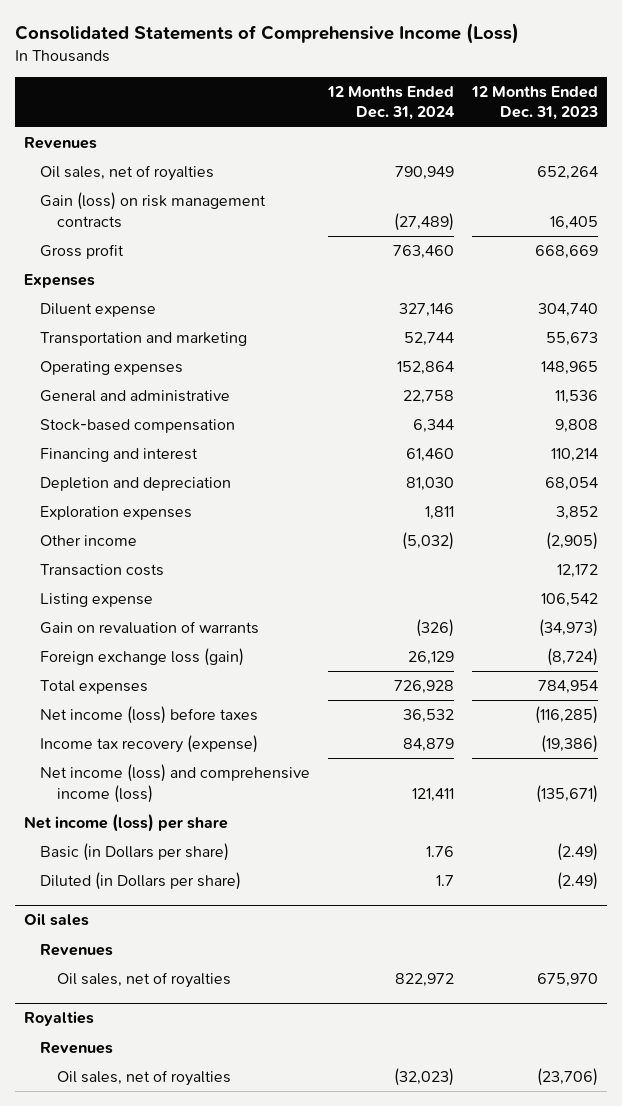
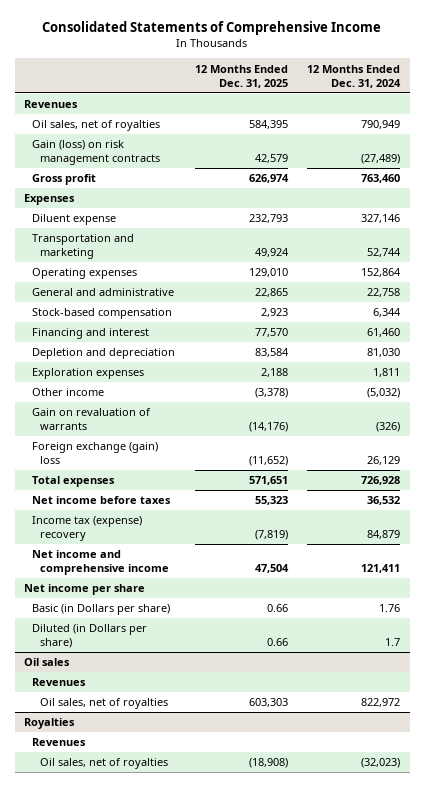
- Consolidated Statements of Comprehensive Income (Loss)
+ Consolidated Statements of Comprehensive Income
- | 12 Months Ended Dec. 31, 2024 | 12 Months Ended Dec. 31, 2023
+ | 12 Months Ended Dec. 31, 2025 | 12 Months Ended Dec. 31, 2024
- Transaction costs | | 12,172
- Listing expense | | 106,542
- Foreign exchange loss (gain) | 26,129 | (8,724)
+ Foreign exchange (gain) loss | (11,652) | 26,129
- Net income (loss) before taxes | 36,532 | (116,285)
- Income tax recovery (expense) | 84,879 | (19,386)
- Net income (loss) and comprehensive income (loss) | 121,411 | (135,671)
- Net income (loss) per share
+ Net income before taxes | 55,323 | 36,532
+ Income tax (expense) recovery | (7,819) | 84,879
+ Net income and comprehensive income | 47,504 | 121,411
+ Net income per share

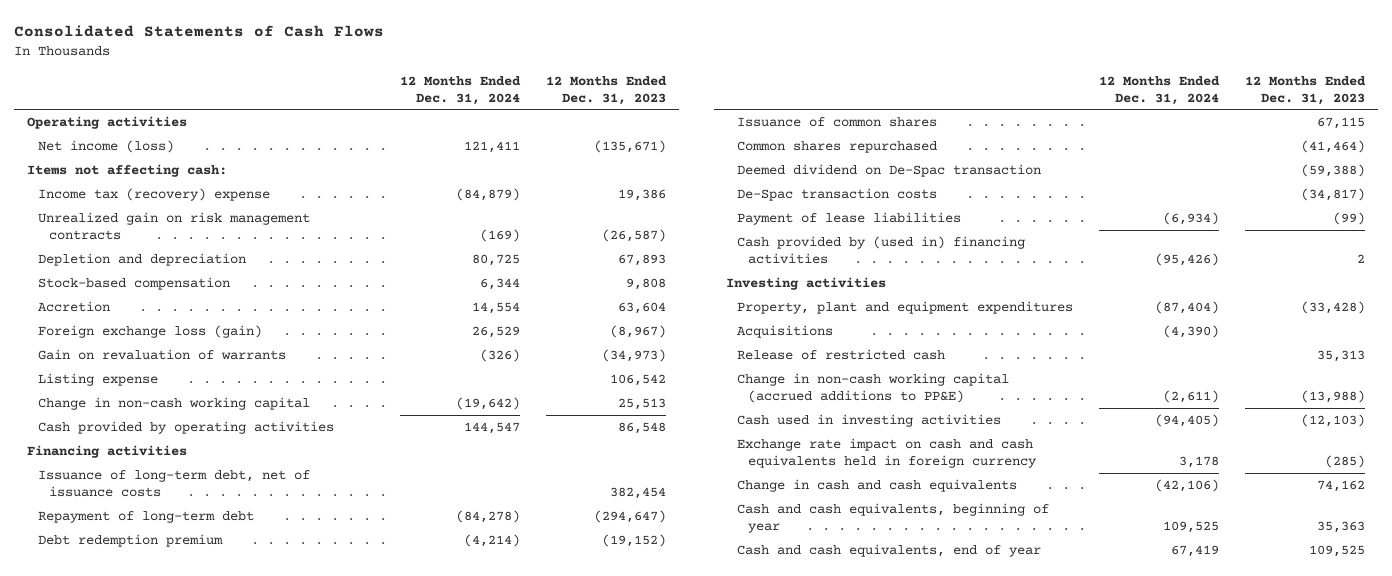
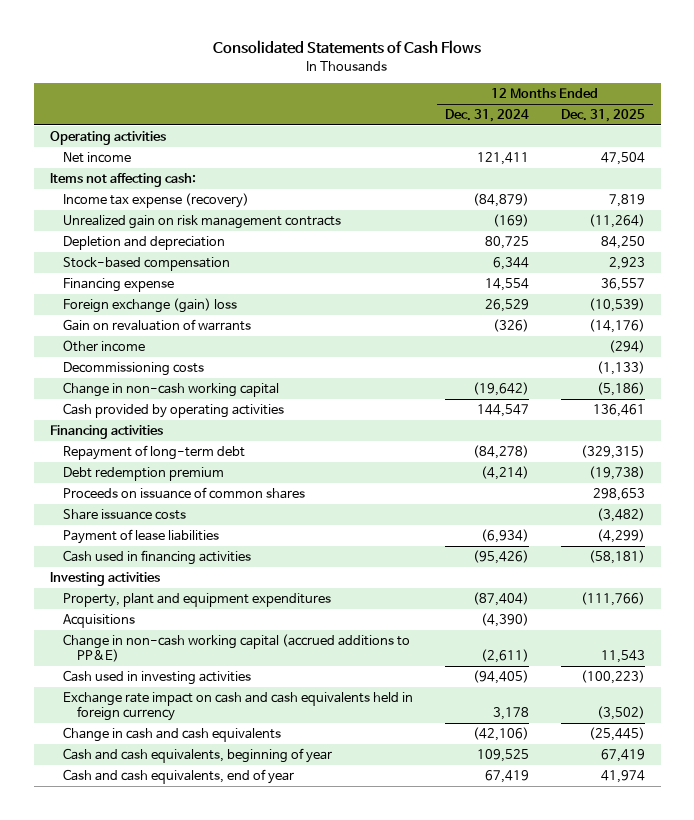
- | 12 Months Ended Dec. 31, 2024 | 12 Months Ended Dec. 31, 2023
+ | 12 Months Ended Dec. 31, 2024 | 12 Months Ended Dec. 31, 2025
- Net income (loss) | 121,411 | (135,671)
+ Net income | 121,411 | 47,504
- Income tax (recovery) expense | (84,879) | 19,386
+ Income tax expense (recovery) | (84,879) | 7,819
- Accretion | 14,554 | 63,604
- Foreign exchange loss (gain) | 26,529 | (8,967)
+ Financing expense | 14,554 | 36,557
+ Foreign exchange (gain) loss | 26,529 | (10,539)
- Listing expense | | 106,542
+ Other income | | (294)
+ Decommissioning costs | | (1,133)
- Issuance of long-term debt, net of issuance costs | | 382,454
- Issuance of common shares | | 67,115
- Common shares repurchased | | (41,464)
- Deemed dividend on De-Spac transaction | | (59,388)
- De-Spac transaction costs | | (34,817)
+ Proceeds on issuance of common shares | | 298,653
+ Share issuance costs | | (3,482)
- Cash provided by (used in) financing activities | (95,426) | 2
+ Cash used in financing activities | (95,426) | (58,181)
- Release of restricted cash | | 35,313

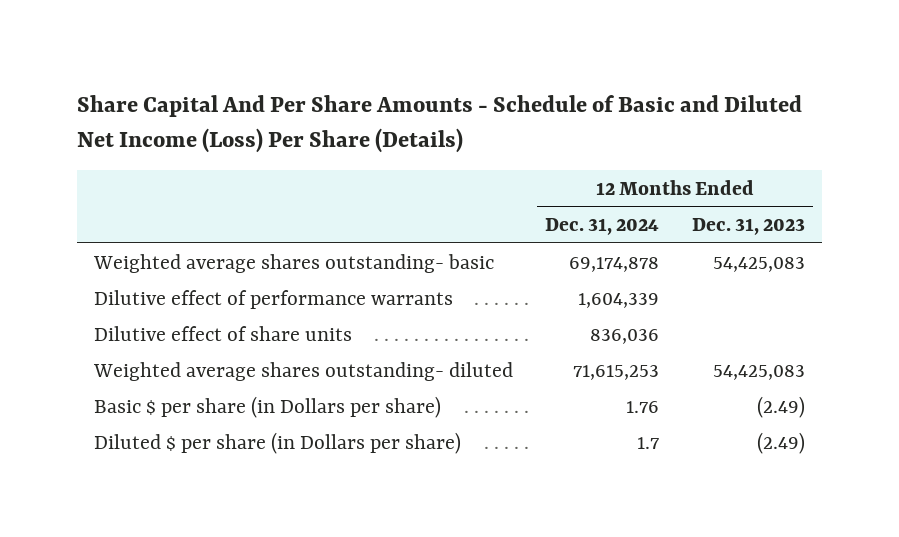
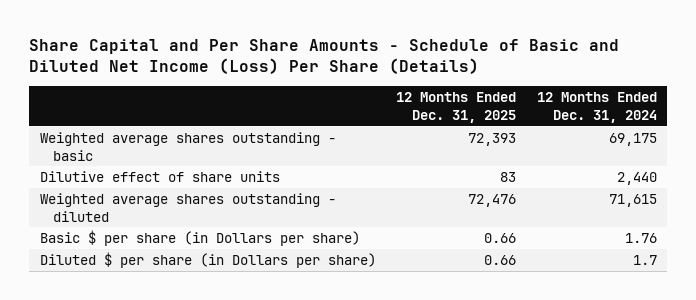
- Share Capital And Per Share Amounts - Schedule of Basic and Diluted Net Income (Loss) Per Share (Details)
+ Share Capital and Per Share Amounts - Schedule of Basic and Diluted Net Income (Loss) Per Share (Details)
- | 12 Months Ended Dec. 31, 2024 | 12 Months Ended Dec. 31, 2023
+ | 12 Months Ended Dec. 31, 2025 | 12 Months Ended Dec. 31, 2024
- Weighted average shares outstanding- basic | 69,174,878 | 54,425,083
- Dilutive effect of performance warrants | 1,604,339 |
- Dilutive effect of share units | 836,036 |
- Weighted average shares outstanding- diluted | 71,615,253 | 54,425,083
+ Weighted average shares outstanding - basic | 72,393 | 69,175
+ Dilutive effect of share units | 83 | 2,440
+ Weighted average shares outstanding - diluted | 72,476 | 71,615

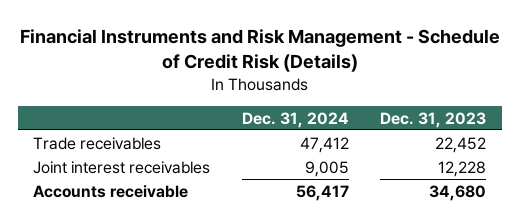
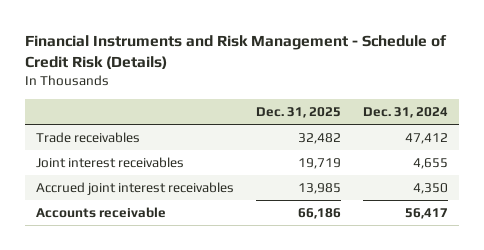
- | Dec. 31, 2024 | Dec. 31, 2023
+ | Dec. 31, 2025 | Dec. 31, 2024
- Joint interest receivables | 9,005 | 12,228
+ Joint interest receivables | 19,719 | 4,655
+ Accrued joint interest receivables | 13,985 | 4,350

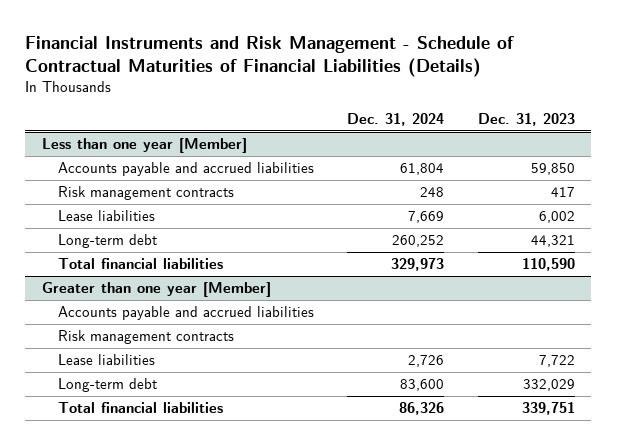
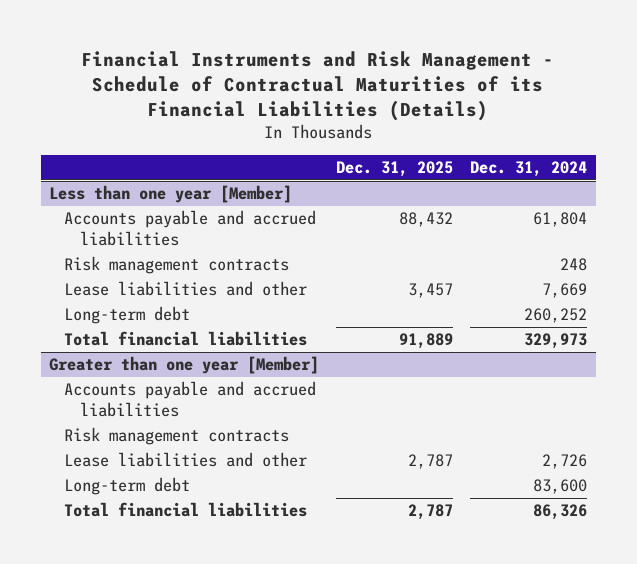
- Financial Instruments and Risk Management - Schedule of Contractual Maturities of Financial Liabilities (Details)
+ Financial Instruments and Risk Management - Schedule of Contractual Maturities of its Financial Liabilities (Details)
- | Dec. 31, 2024 | Dec. 31, 2023
+ | Dec. 31, 2025 | Dec. 31, 2024
@ Less than one year [Member]
- Lease liabilities | 7,669 | 6,002
+ Lease liabilities and other | 3,457 | 7,669
@ Greater than one year [Member]
- Lease liabilities | 2,726 | 7,722
+ Lease liabilities and other | 2,787 | 2,726

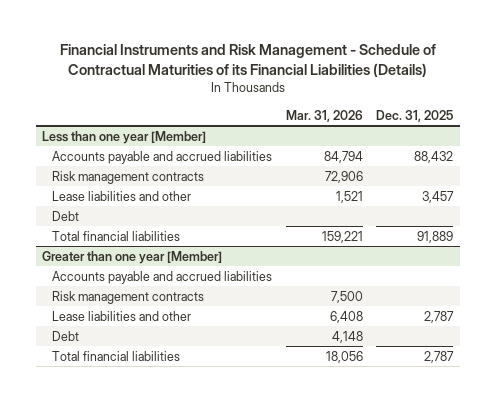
- | Dec. 31, 2025 | Dec. 31, 2024
+ | Mar. 31, 2026 | Dec. 31, 2025
@ Less than one year [Member]
- Long-term debt | | 260,252
+ Debt
@ Greater than one year [Member]
- Long-term debt | | 83,600
+ Debt | 4,148 |

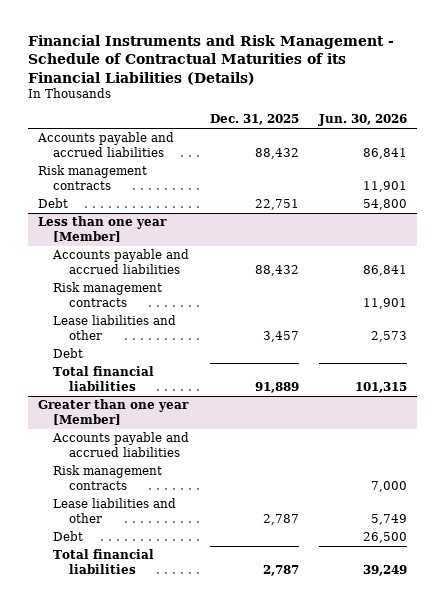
- | Mar. 31, 2026 | Dec. 31, 2025
+ | Dec. 31, 2025 | Jun. 30, 2026
+ Accounts payable and accrued liabilities | 88,432 | 86,841
+ Risk management contracts | | 11,901
+ Debt | 22,751 | 54,800

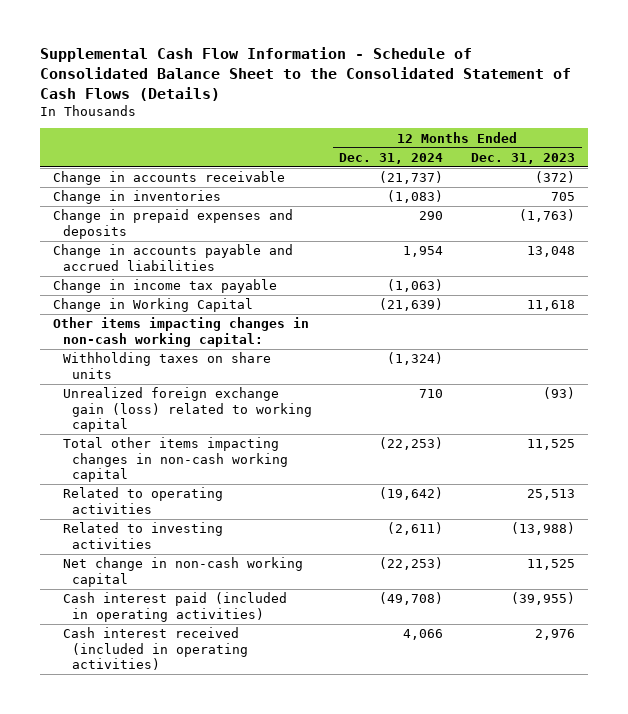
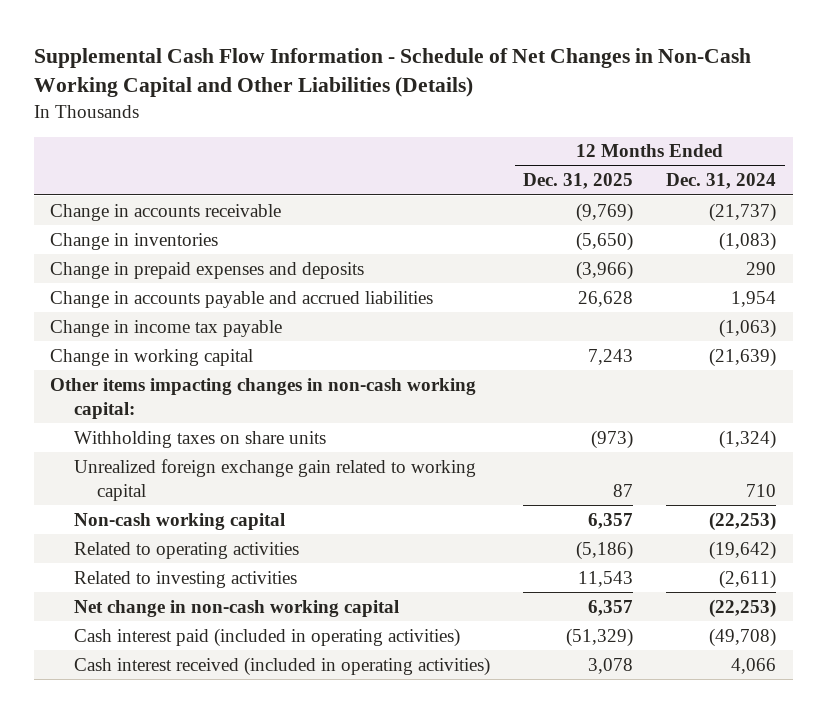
- Supplemental Cash Flow Information - Schedule of Consolidated Balance Sheet to the Consolidated Statement of Cash Flows (Details)
+ Supplemental Cash Flow Information - Schedule of Net Changes in Non-Cash Working Capital and Other Liabilities (Details)
- | 12 Months Ended Dec. 31, 2024 | 12 Months Ended Dec. 31, 2023
+ | 12 Months Ended Dec. 31, 2025 | 12 Months Ended Dec. 31, 2024
- Change in Working Capital | (21,639) | 11,618
+ Change in working capital | 7,243 | (21,639)
- Unrealized foreign exchange gain (loss) related to working capital | 710 | (93)
- Total other items impacting changes in non-cash working capital | (22,253) | 11,525
+ Unrealized foreign exchange gain related to working capital | 87 | 710
+ Non-cash working capital | 6,357 | (22,253)

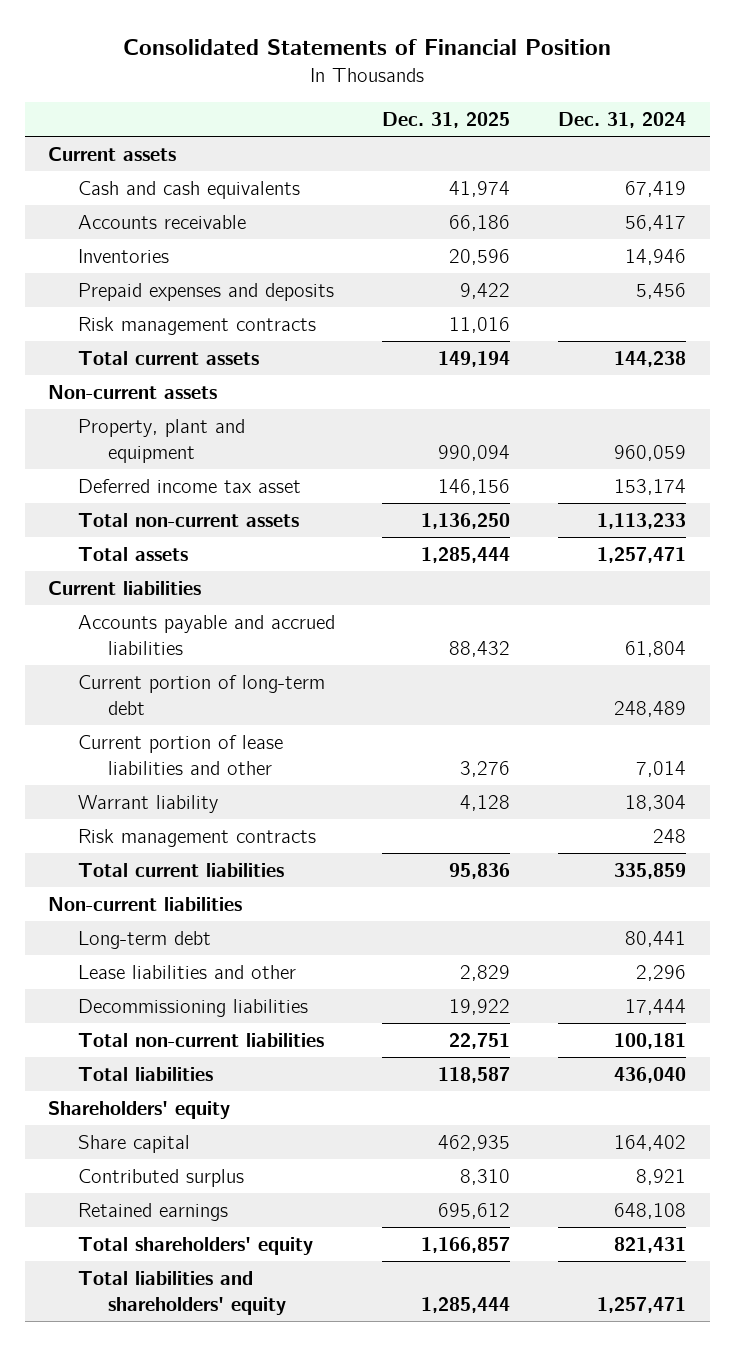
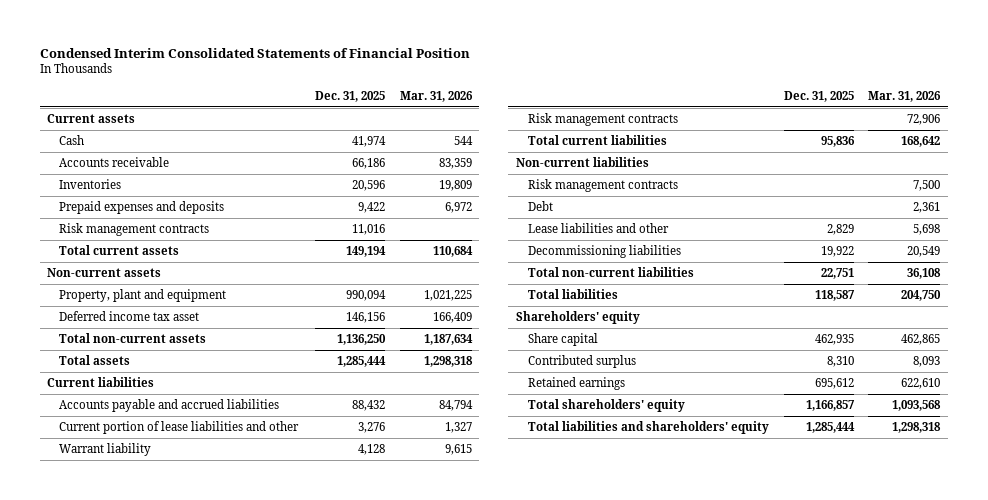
- Consolidated Statements of Financial Position
+ Condensed Interim Consolidated Statements of Financial Position
- | Dec. 31, 2025 | Dec. 31, 2024
+ | Dec. 31, 2025 | Mar. 31, 2026
- Cash and cash equivalents | 41,974 | 67,419
+ Cash | 41,974 | 544
- Current portion of long-term debt | | 248,489
- Long-term debt | | 80,441
+ Risk management contracts | | 7,500
+ Debt | | 2,361

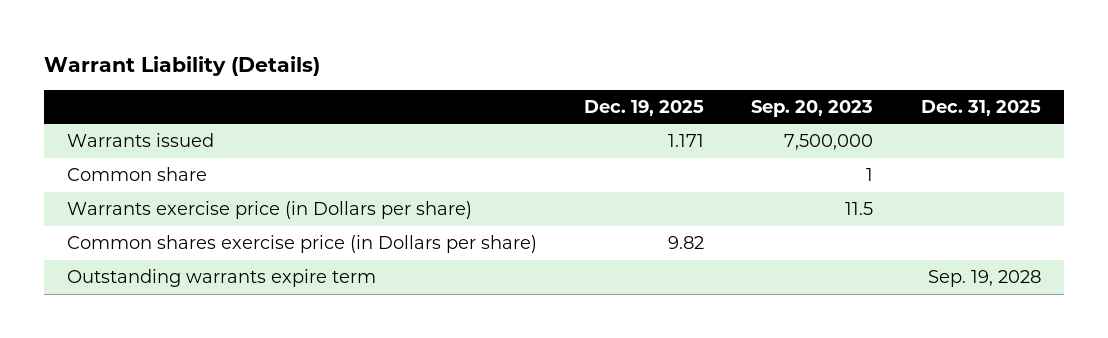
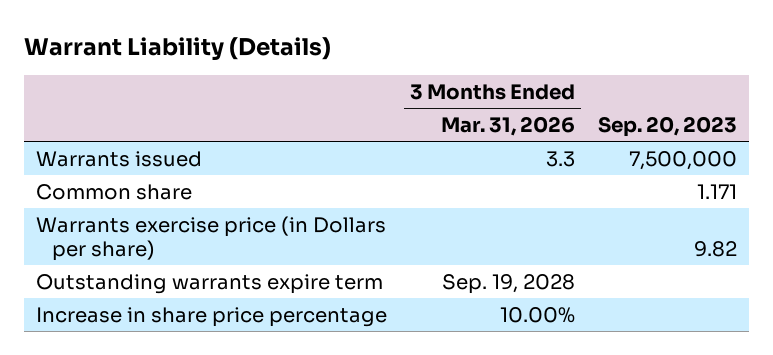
- | Dec. 19, 2025 | Sep. 20, 2023 | Dec. 31, 2025
+ | 3 Months Ended Mar. 31, 2026 | Sep. 20, 2023
- Common share | | 1 |
- Warrants exercise price (in Dollars per share) | | 11.5 |
- Common shares exercise price (in Dollars per share) | 9.82 | |
+ Common share | | 1.171
+ Warrants exercise price (in Dollars per share) | | 9.82
+ Increase in share price percentage | 10.00% |

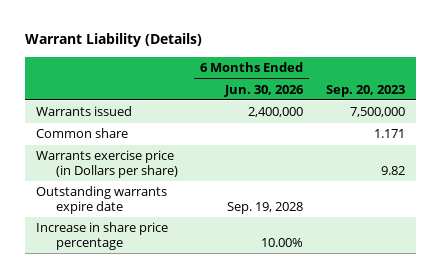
- | 3 Months Ended Mar. 31, 2026 | Sep. 20, 2023
+ | 6 Months Ended Jun. 30, 2026 | Sep. 20, 2023
- Outstanding warrants expire term | Sep. 19, 2028 |
+ Outstanding warrants expire date | Sep. 19, 2028 |

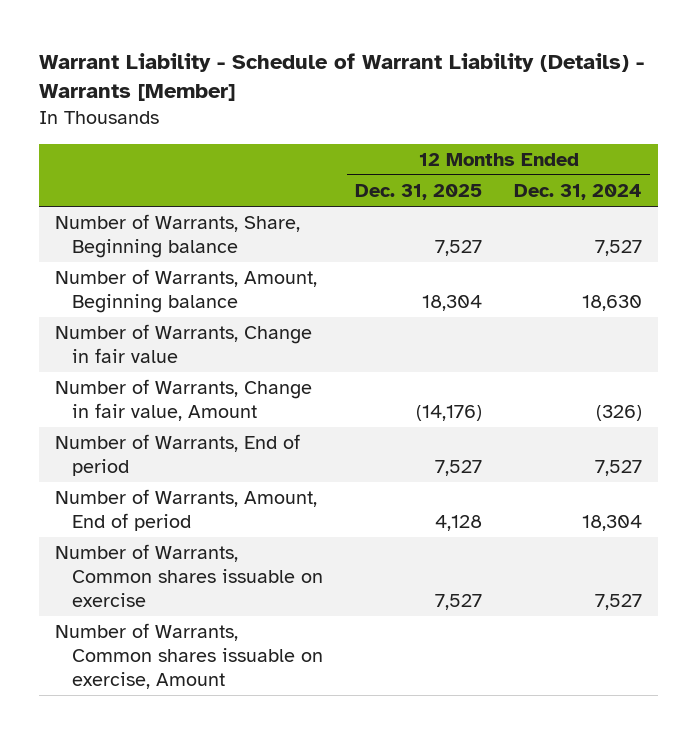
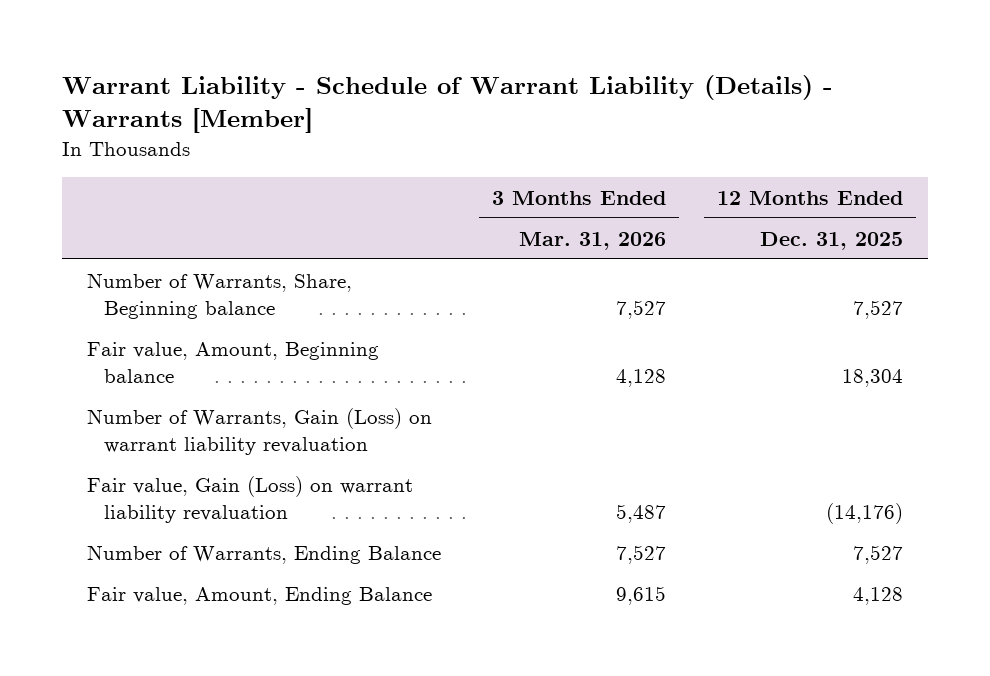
- | 12 Months Ended Dec. 31, 2025 | 12 Months Ended Dec. 31, 2024
+ | 3 Months Ended Mar. 31, 2026 | 12 Months Ended Dec. 31, 2025
- Number of Warrants, Amount, Beginning balance | 18,304 | 18,630
- Number of Warrants, Change in fair value
- Number of Warrants, Change in fair value, Amount | (14,176) | (326)
- Number of Warrants, End of period | 7,527 | 7,527
- Number of Warrants, Amount, End of period | 4,128 | 18,304
- Number of Warrants, Common shares issuable on exercise | 7,527 | 7,527
- Number of Warrants, Common shares issuable on exercise, Amount
+ Fair value, Amount, Beginning balance | 4,128 | 18,304
+ Number of Warrants, Gain (Loss) on warrant liability revaluation
+ Fair value, Gain (Loss) on warrant liability revaluation | 5,487 | (14,176)
+ Number of Warrants, Ending Balance | 7,527 | 7,527
+ Fair value, Amount, Ending Balance | 9,615 | 4,128

